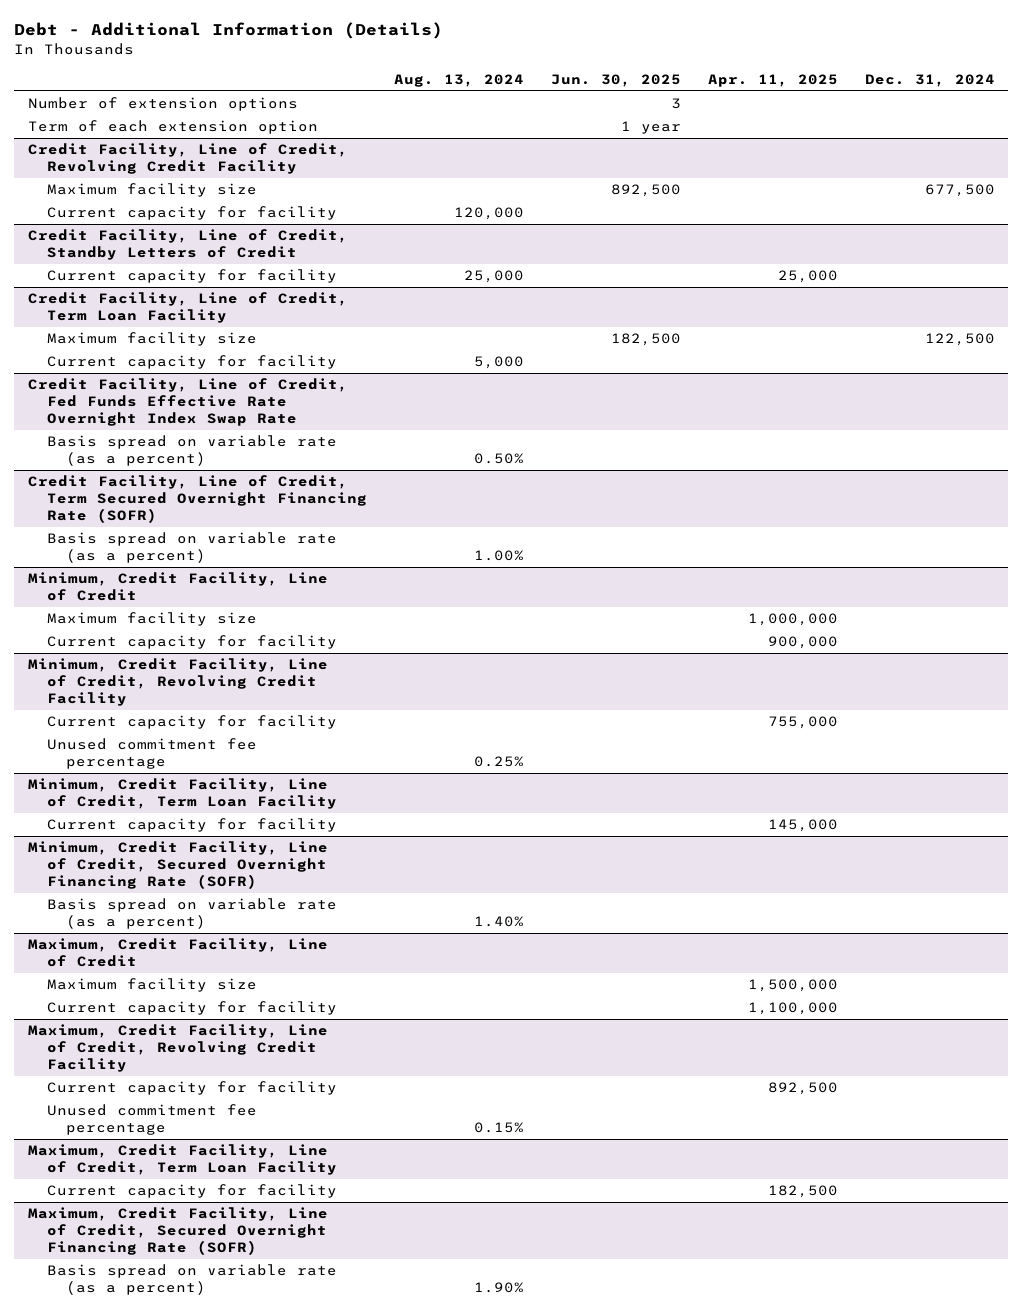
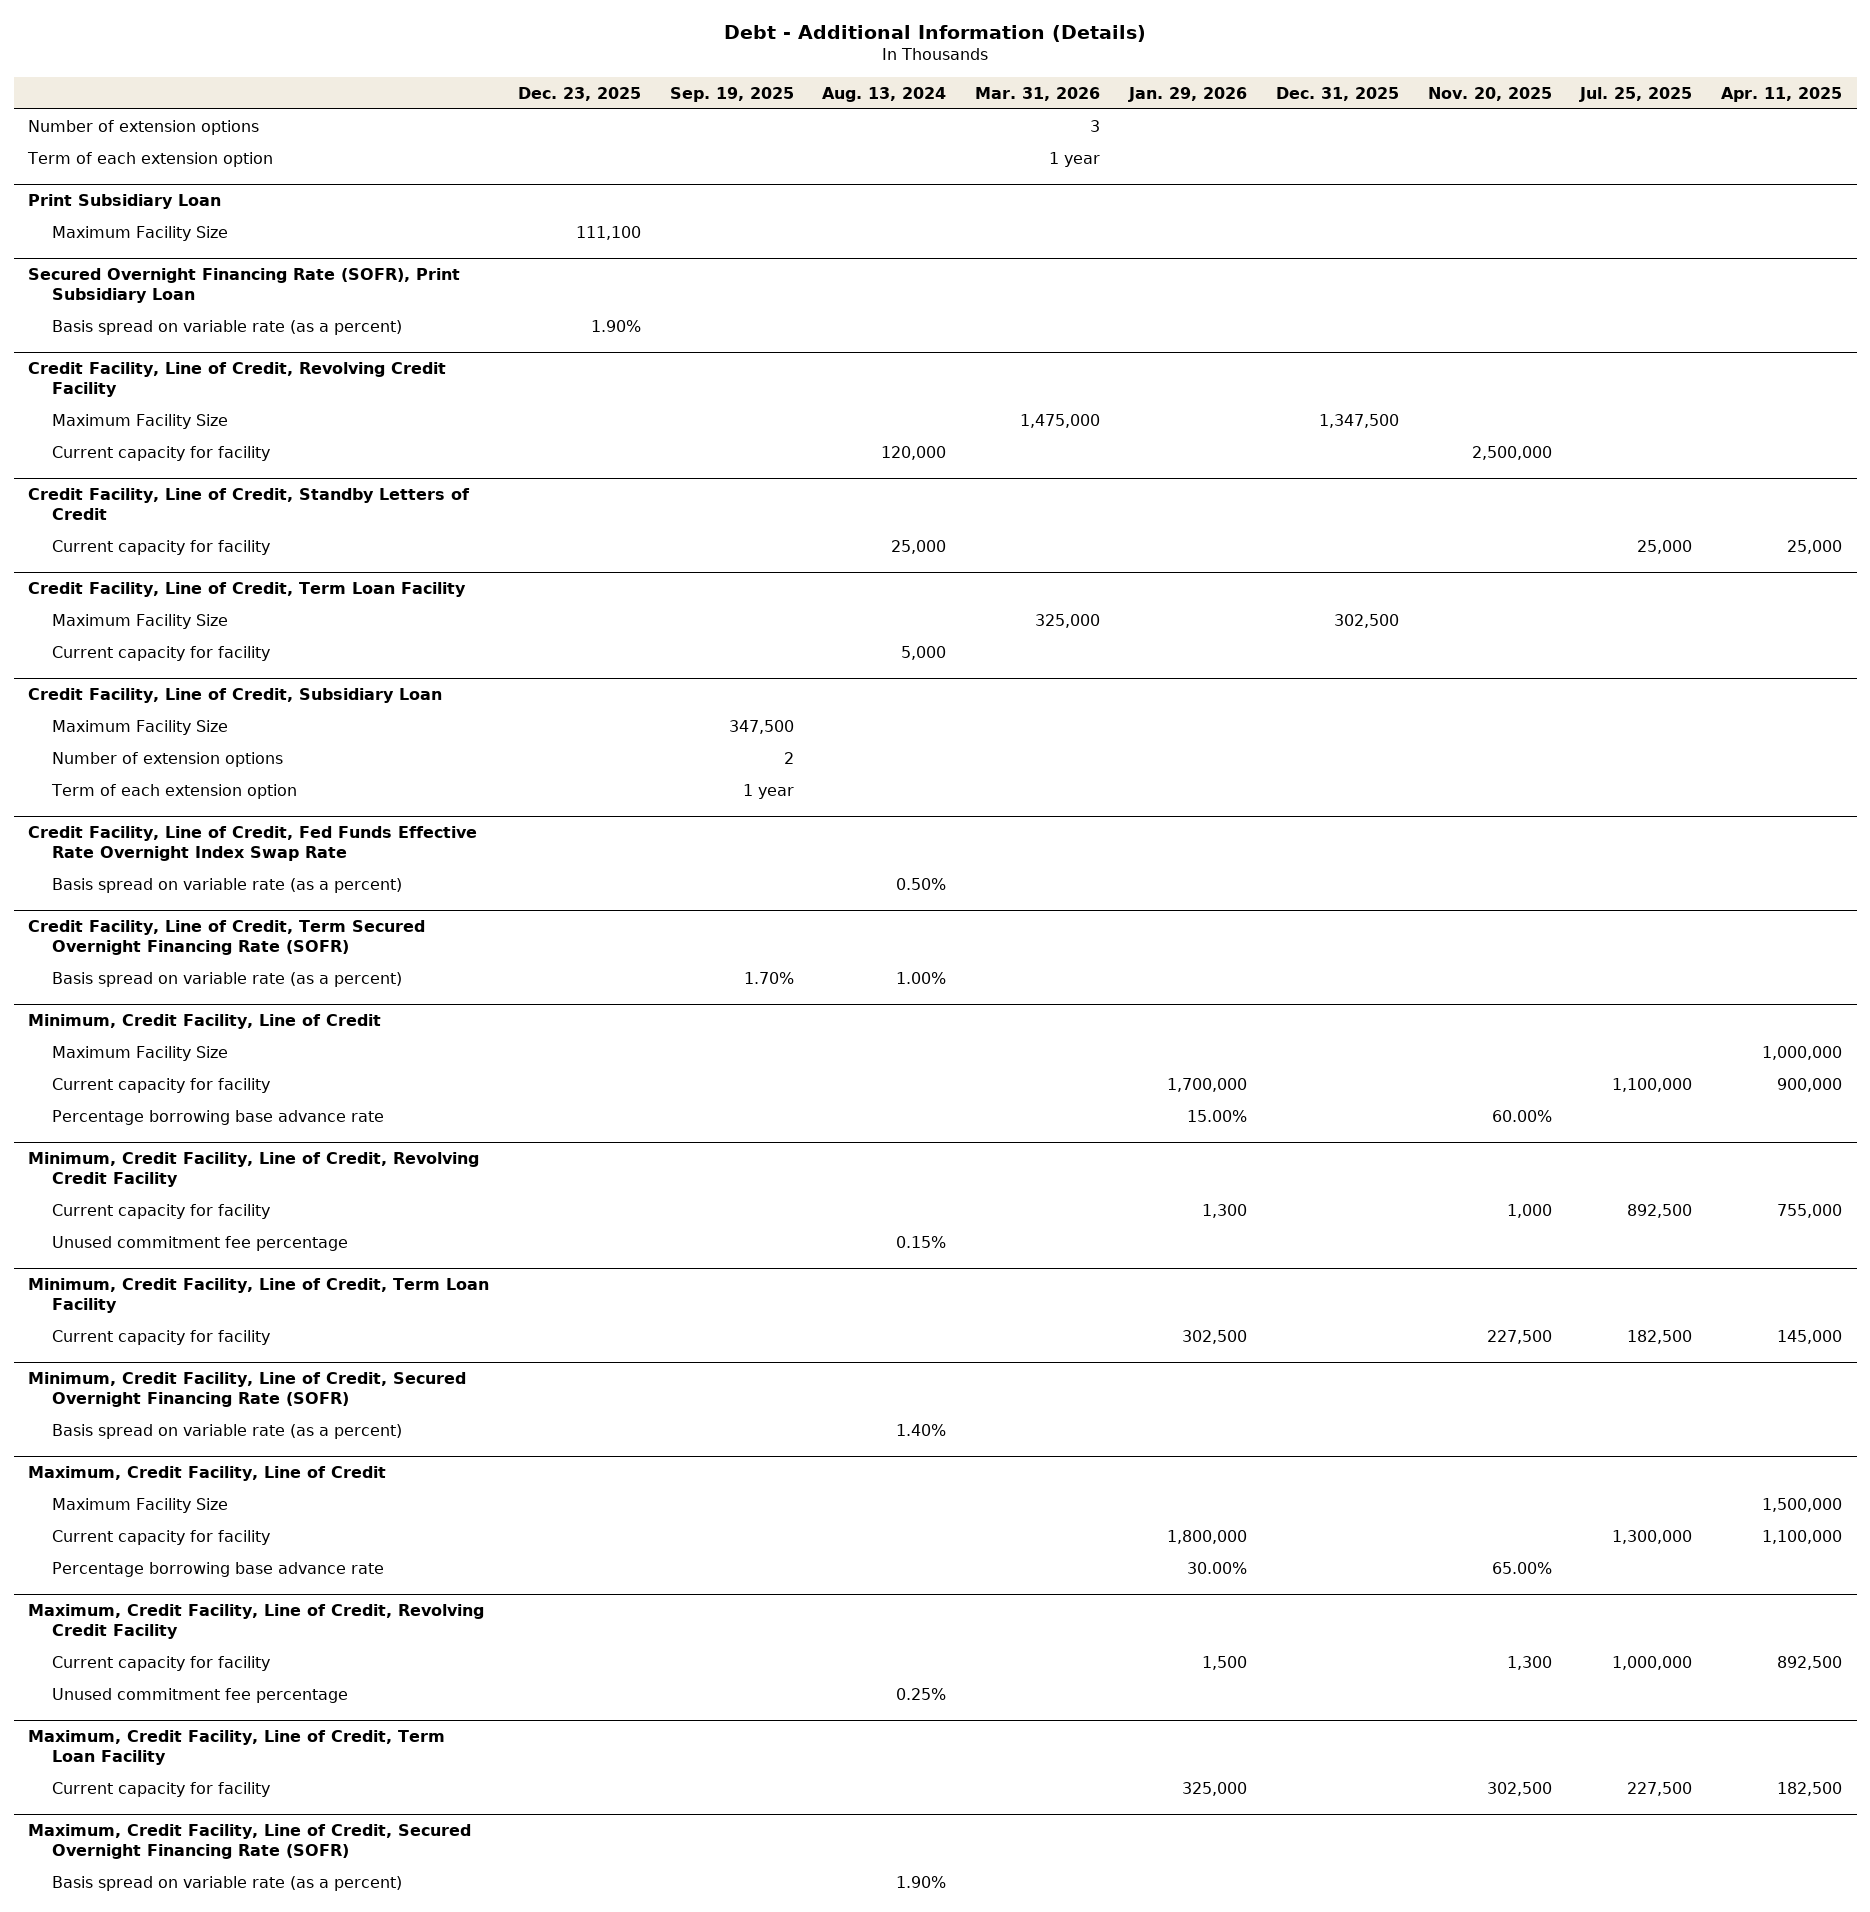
- | Aug. 13, 2024 | Jun. 30, 2025 | Apr. 11, 2025 | Dec. 31, 2024
+ | Dec. 23, 2025 | Sep. 19, 2025 | Aug. 13, 2024 | Mar. 31, 2026 | Jan. 29, 2026 | Dec. 31, 2025 | Nov. 20, 2025 | Jul. 25, 2025 | Apr. 11, 2025
+ Print Subsidiary Loan
+ Maximum Facility Size | 111,100 | | | | | | | |
+ Secured Overnight Financing Rate (SOFR), Print Subsidiary Loan
+ Basis spread on variable rate (as a percent) | 1.90% | | | | | | | |
@ Credit Facility, Line of Credit, Revolving Credit Facility
- Maximum facility size | | 892,500 | | 677,500
+ Maximum Facility Size | | | | 1,475,000 | | 1,347,500 | | |
@ Credit Facility, Line of Credit, Term Loan Facility
- Maximum facility size | | 182,500 | | 122,500
+ Maximum Facility Size | | | | 325,000 | | 302,500 | | |
+ Credit Facility, Line of Credit, Subsidiary Loan
+ Maximum Facility Size | | 347,500 | | | | | | |
+ Number of extension options | | 2 | | | | | | |
+ Term of each extension option | | 1 year | | | | | | |
@ Minimum, Credit Facility, Line of Credit
- Maximum facility size | | | 1,000,000 |
+ Maximum Facility Size | | | | | | | | | 1,000,000
+ Percentage borrowing base advance rate | | | | | 15.00% | | 60.00% | |
@ Minimum, Credit Facility, Line of Credit, Revolving Credit Facility
- Unused commitment fee percentage | 0.25% | | |
+ Unused commitment fee percentage | | | 0.15% | | | | | |
@ Maximum, Credit Facility, Line of Credit
- Maximum facility size | | | 1,500,000 |
+ Maximum Facility Size | | | | | | | | | 1,500,000
+ Percentage borrowing base advance rate | | | | | 30.00% | | 65.00% | |
@ Maximum, Credit Facility, Line of Credit, Revolving Credit Facility
- Unused commitment fee percentage | 0.15% | | |
+ Unused commitment fee percentage | | | 0.25% | | | | | |

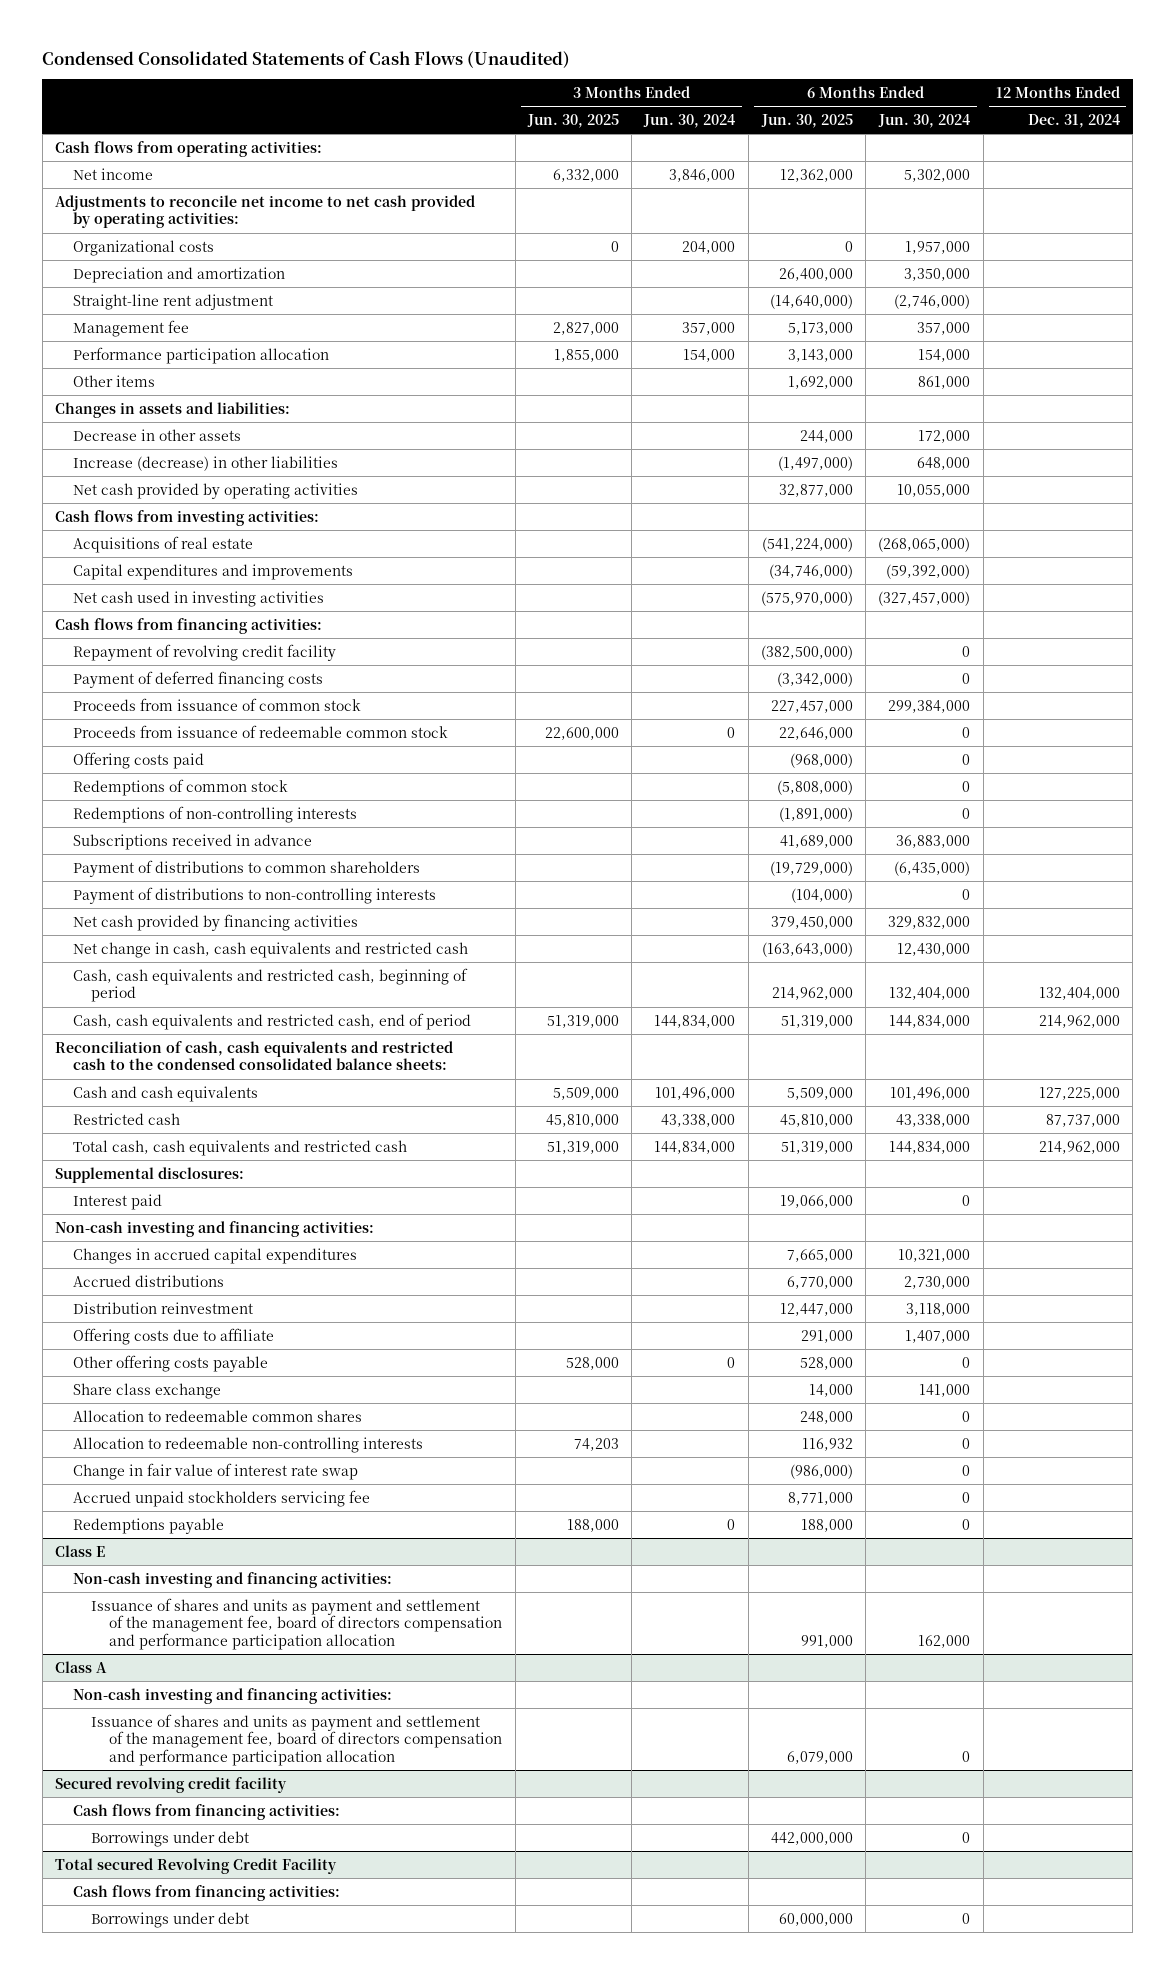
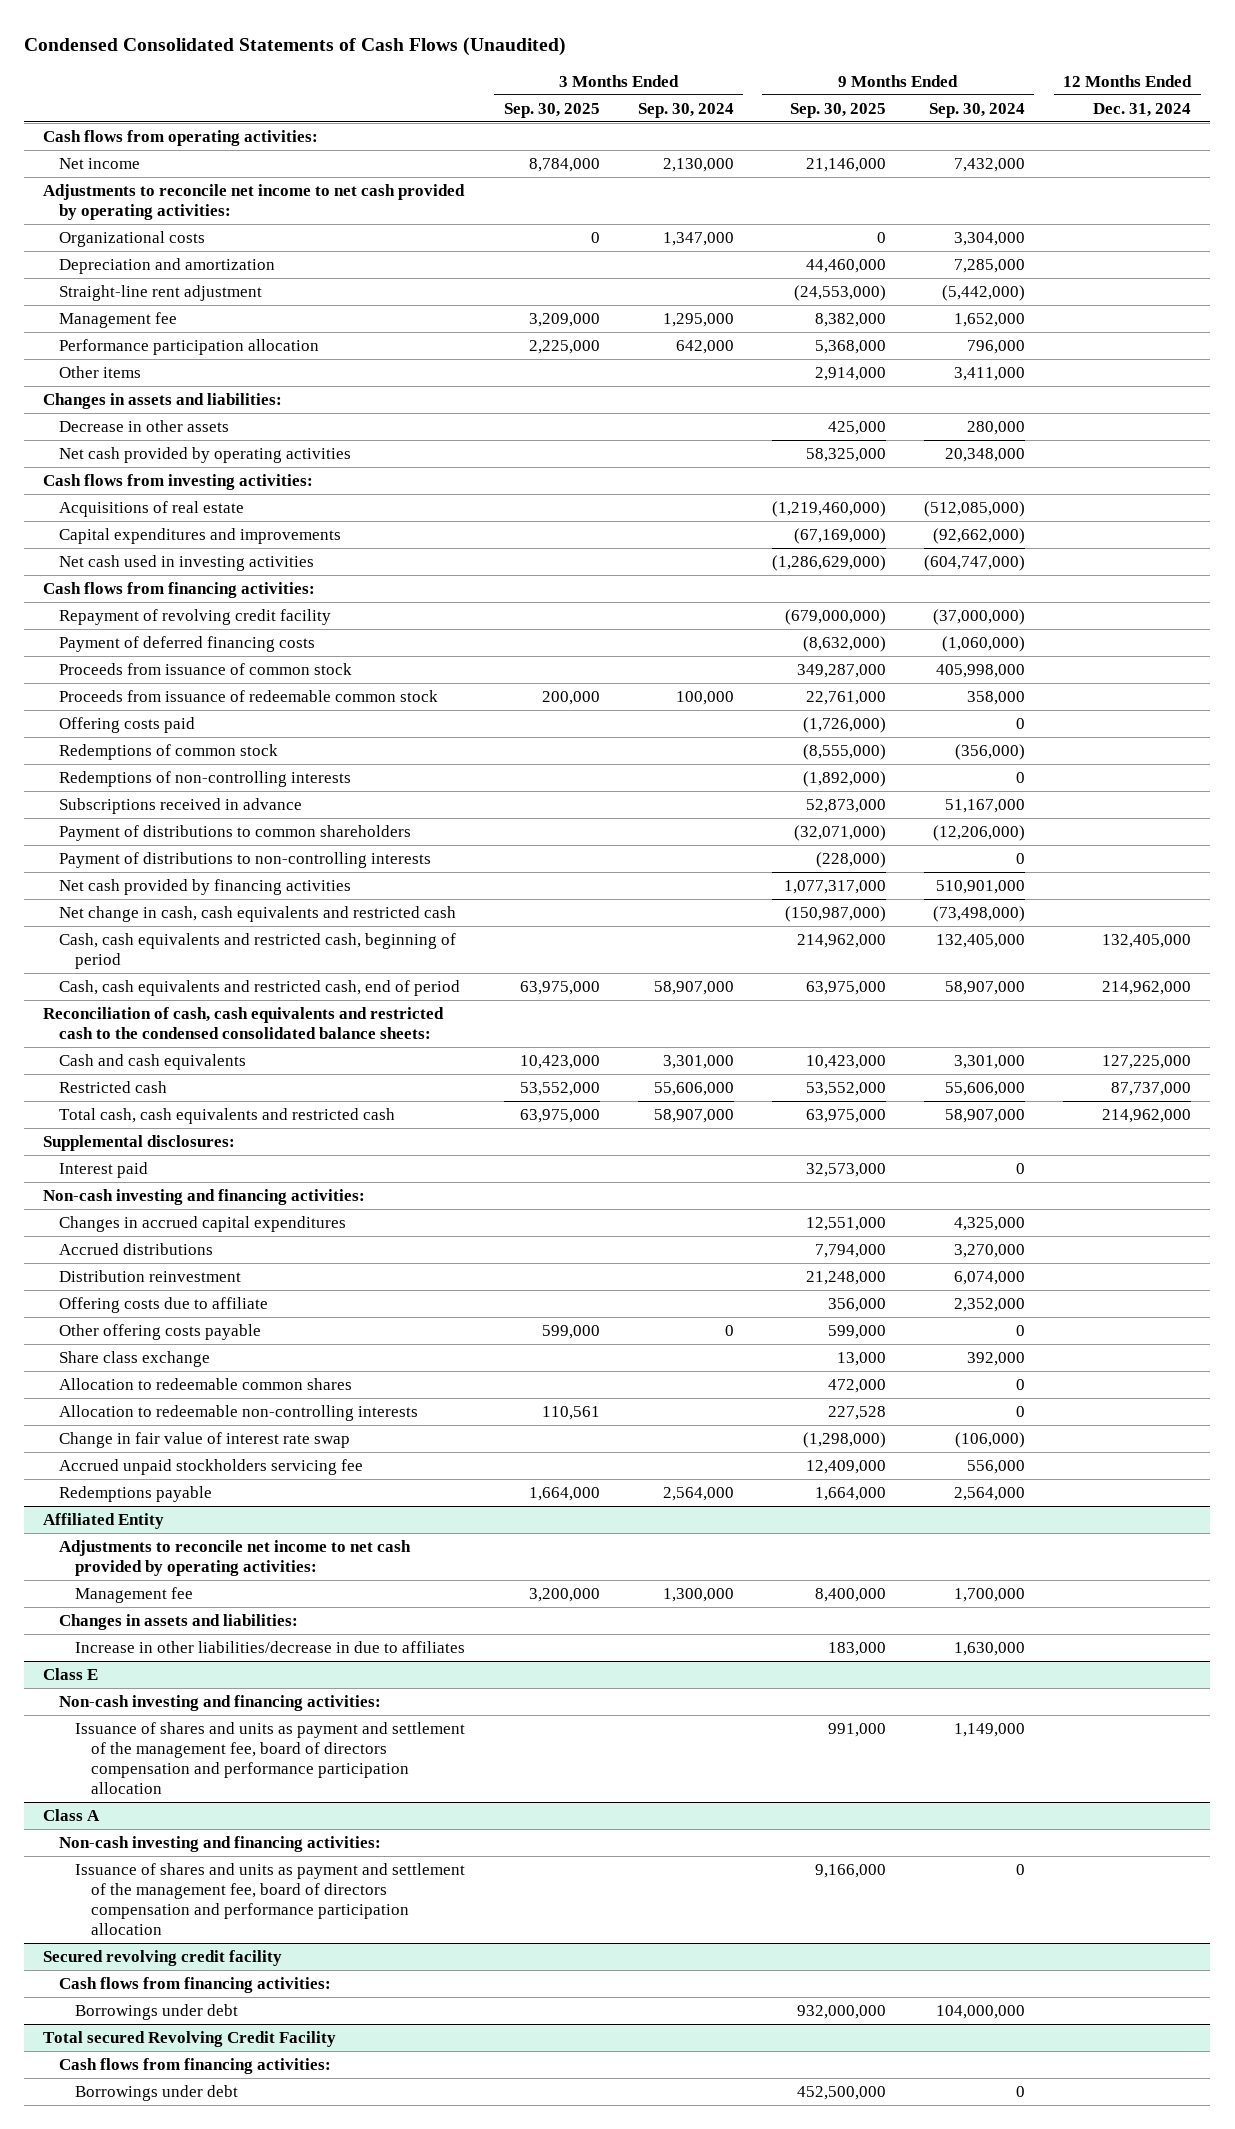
- | 3 Months Ended Jun. 30, 2025 | 3 Months Ended Jun. 30, 2024 | 6 Months Ended Jun. 30, 2025 | 6 Months Ended Jun. 30, 2024 | 12 Months Ended Dec. 31, 2024
+ | 3 Months Ended Sep. 30, 2025 | 3 Months Ended Sep. 30, 2024 | 9 Months Ended Sep. 30, 2025 | 9 Months Ended Sep. 30, 2024 | 12 Months Ended Dec. 31, 2024
- Increase (decrease) in other liabilities | | | (1,497,000) | 648,000 |
- Cash, cash equivalents and restricted cash, beginning of period | | | 214,962,000 | 132,404,000 | 132,404,000
+ Cash, cash equivalents and restricted cash, beginning of period | | | 214,962,000 | 132,405,000 | 132,405,000
+ Affiliated Entity
+ Adjustments to reconcile net income to net cash provided by operating activities:
+ Management fee | 3,200,000 | 1,300,000 | 8,400,000 | 1,700,000 |
+ Changes in assets and liabilities:
+ Increase in other liabilities/decrease in due to affiliates | | | 183,000 | 1,630,000 |

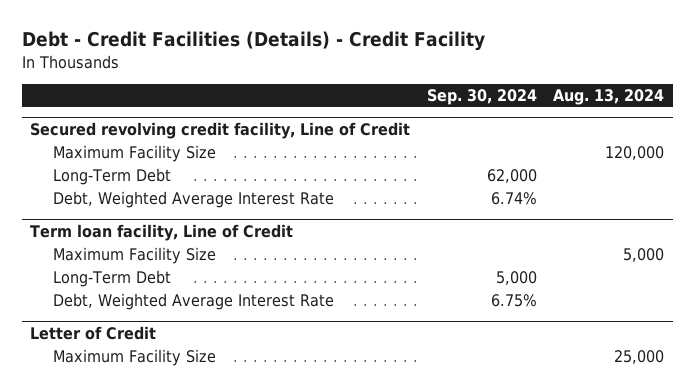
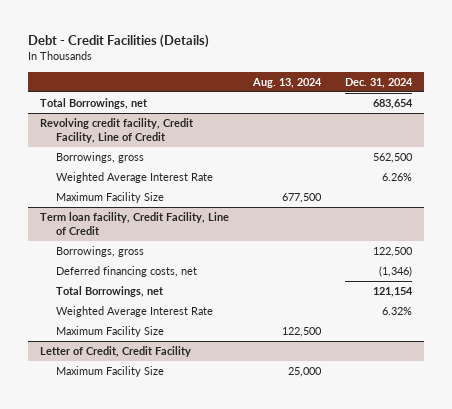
- Debt - Credit Facilities (Details) - Credit Facility
+ Debt - Credit Facilities (Details)
- | Sep. 30, 2024 | Aug. 13, 2024
+ | Aug. 13, 2024 | Dec. 31, 2024
- Secured revolving credit facility, Line of Credit
- Maximum Facility Size | | 120,000
- Long-Term Debt | 62,000 |
- Debt, Weighted Average Interest Rate | 6.74% |
- Term loan facility, Line of Credit
- Maximum Facility Size | | 5,000
- Long-Term Debt | 5,000 |
- Debt, Weighted Average Interest Rate | 6.75% |
- Letter of Credit
+ Total Borrowings, net | | 683,654
+ Revolving credit facility, Credit Facility, Line of Credit
+ Borrowings, gross | | 562,500
+ Weighted Average Interest Rate | | 6.26%
+ Maximum Facility Size | 677,500 |
+ Term loan facility, Credit Facility, Line of Credit
+ Borrowings, gross | | 122,500
+ Deferred financing costs, net | | (1,346)
+ Total Borrowings, net | | 121,154
+ Weighted Average Interest Rate | | 6.32%
+ Maximum Facility Size | 122,500 |
+ Letter of Credit, Credit Facility

